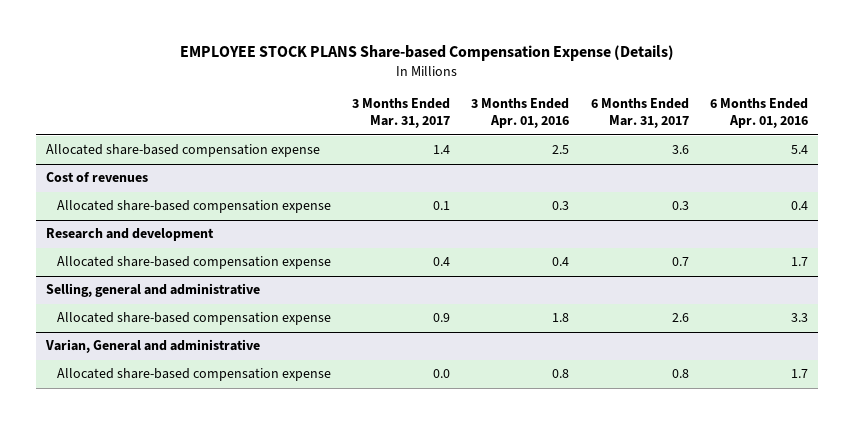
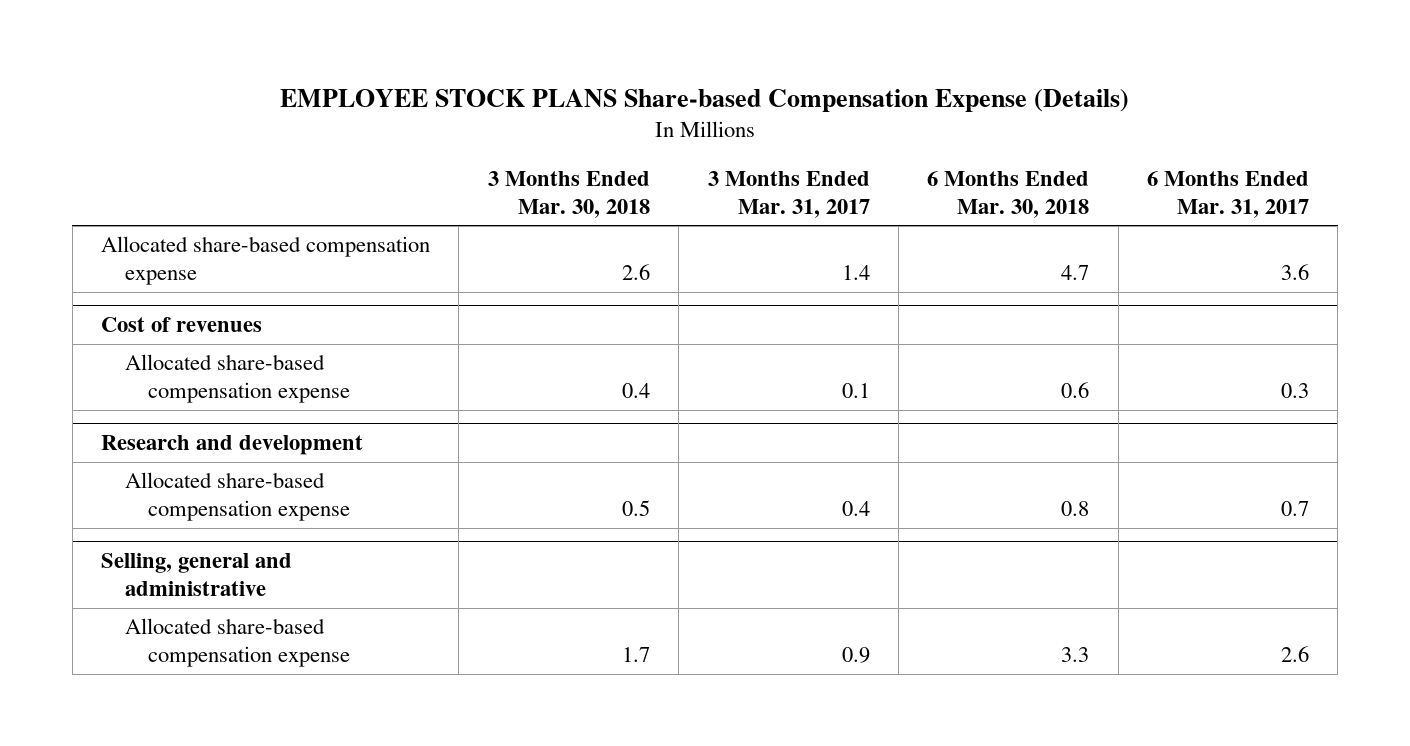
- | 3 Months Ended Mar. 31, 2017 | 3 Months Ended Apr. 01, 2016 | 6 Months Ended Mar. 31, 2017 | 6 Months Ended Apr. 01, 2016
+ | 3 Months Ended Mar. 30, 2018 | 3 Months Ended Mar. 31, 2017 | 6 Months Ended Mar. 30, 2018 | 6 Months Ended Mar. 31, 2017
- Varian, General and administrative
- Allocated share-based compensation expense | 0.0 | 0.8 | 0.8 | 1.7

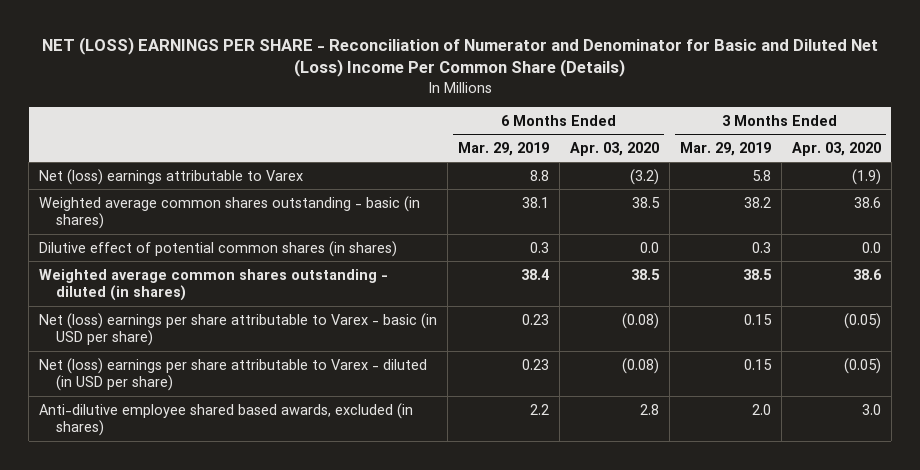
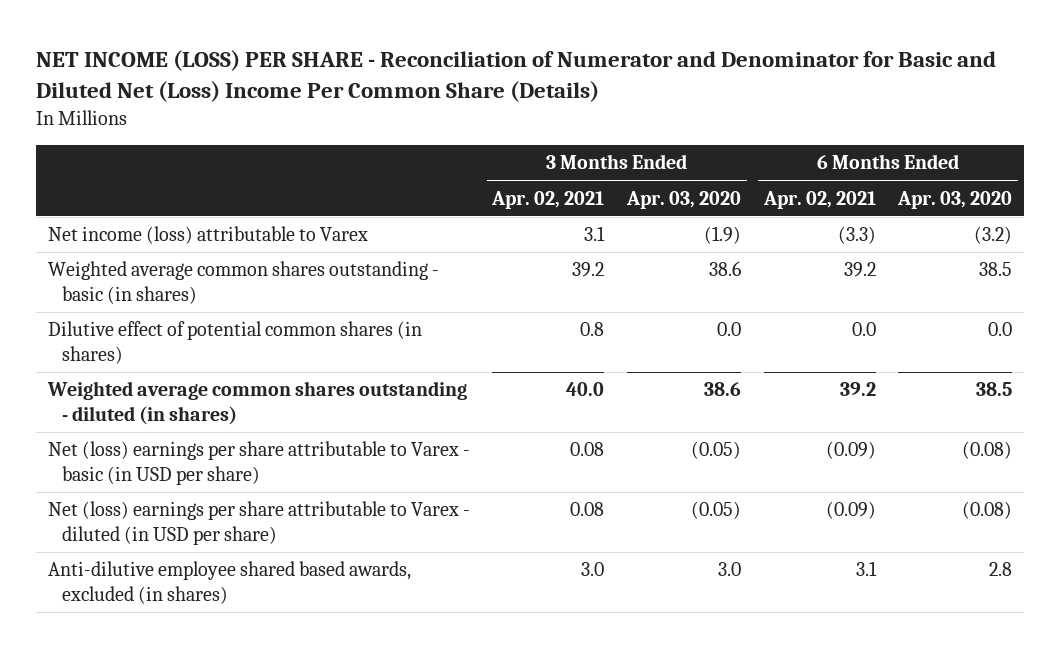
- NET (LOSS) EARNINGS PER SHARE - Reconciliation of Numerator and Denominator for Basic and Diluted Net (Loss) Income Per Common Share (Details)
+ NET INCOME (LOSS) PER SHARE - Reconciliation of Numerator and Denominator for Basic and Diluted Net (Loss) Income Per Common Share (Details)
- | 6 Months Ended Mar. 29, 2019 | 6 Months Ended Apr. 03, 2020 | 3 Months Ended Mar. 29, 2019 | 3 Months Ended Apr. 03, 2020
+ | 3 Months Ended Apr. 02, 2021 | 3 Months Ended Apr. 03, 2020 | 6 Months Ended Apr. 02, 2021 | 6 Months Ended Apr. 03, 2020
- Net (loss) earnings attributable to Varex | 8.8 | (3.2) | 5.8 | (1.9)
+ Net income (loss) attributable to Varex | 3.1 | (1.9) | (3.3) | (3.2)

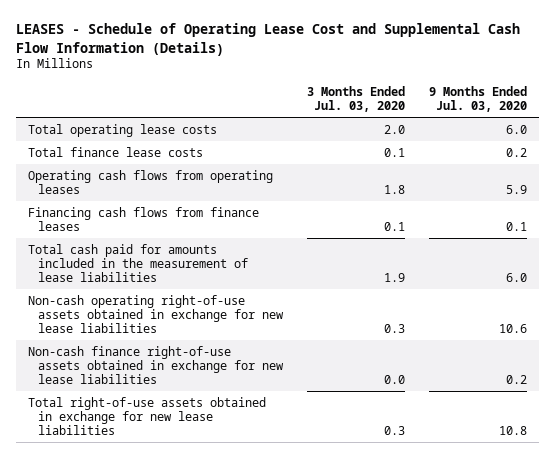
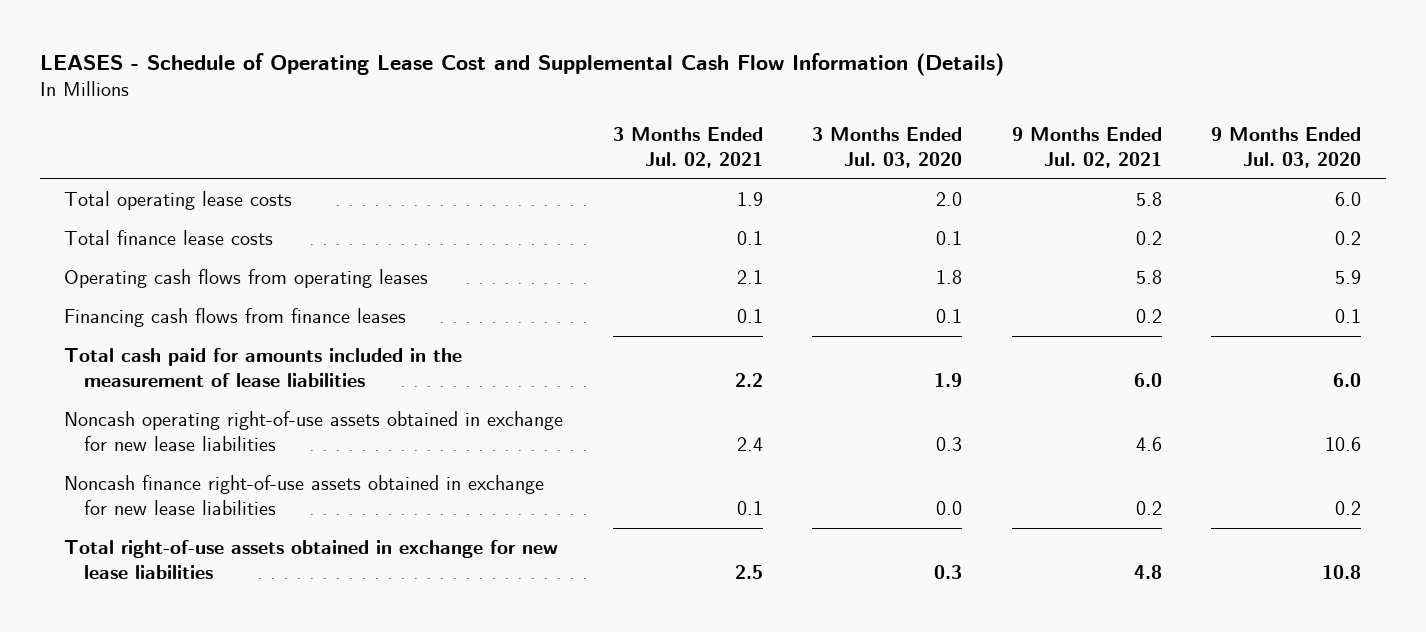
- | 3 Months Ended Jul. 03, 2020 | 9 Months Ended Jul. 03, 2020
+ | 3 Months Ended Jul. 02, 2021 | 3 Months Ended Jul. 03, 2020 | 9 Months Ended Jul. 02, 2021 | 9 Months Ended Jul. 03, 2020
- Non-cash operating right-of-use assets obtained in exchange for new lease liabilities | 0.3 | 10.6
- Non-cash finance right-of-use assets obtained in exchange for new lease liabilities | 0.0 | 0.2
+ Noncash operating right-of-use assets obtained in exchange for new lease liabilities | 2.4 | 0.3 | 4.6 | 10.6
+ Noncash finance right-of-use assets obtained in exchange for new lease liabilities | 0.1 | 0.0 | 0.2 | 0.2

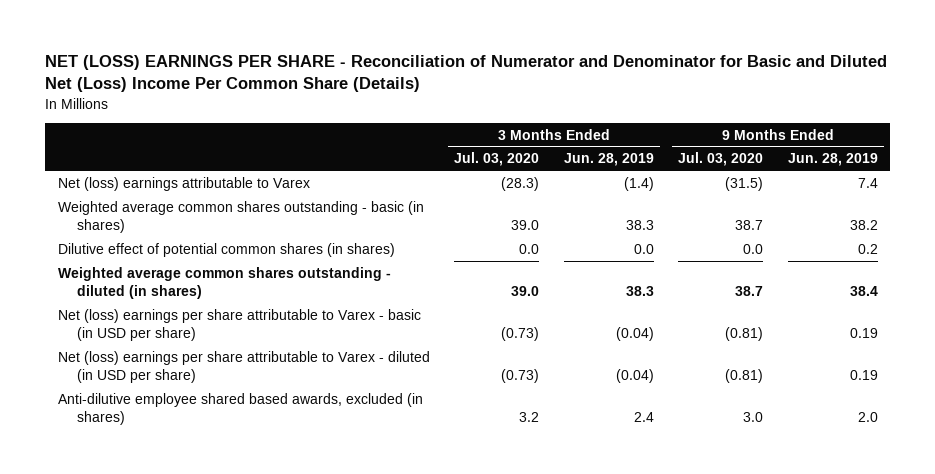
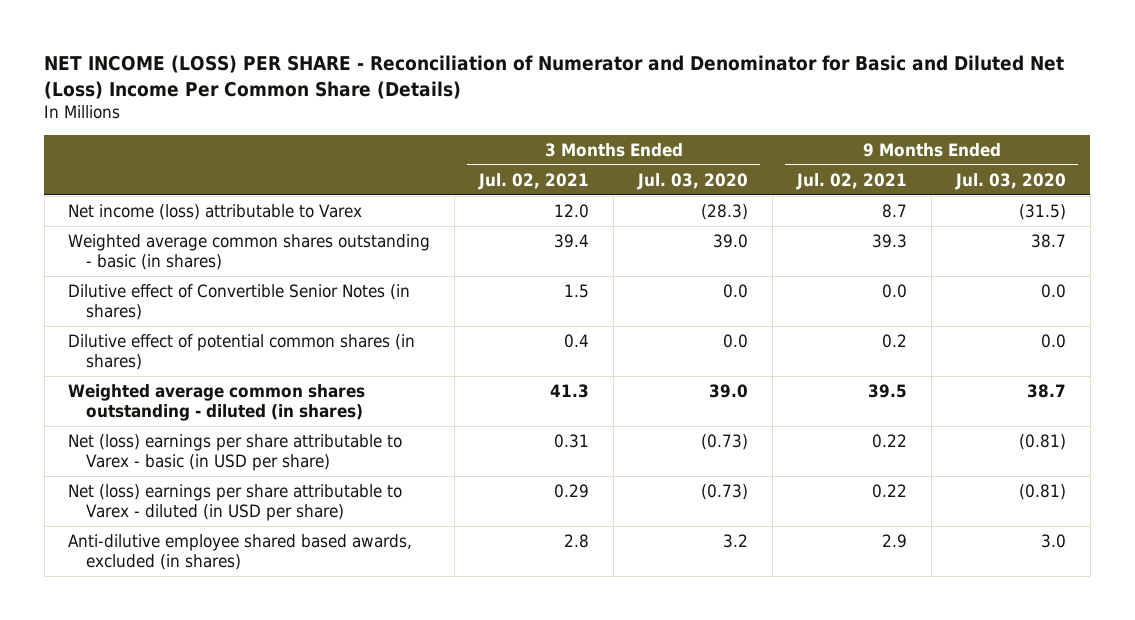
- NET (LOSS) EARNINGS PER SHARE - Reconciliation of Numerator and Denominator for Basic and Diluted Net (Loss) Income Per Common Share (Details)
+ NET INCOME (LOSS) PER SHARE - Reconciliation of Numerator and Denominator for Basic and Diluted Net (Loss) Income Per Common Share (Details)
- | 3 Months Ended Jul. 03, 2020 | 3 Months Ended Jun. 28, 2019 | 9 Months Ended Jul. 03, 2020 | 9 Months Ended Jun. 28, 2019
+ | 3 Months Ended Jul. 02, 2021 | 3 Months Ended Jul. 03, 2020 | 9 Months Ended Jul. 02, 2021 | 9 Months Ended Jul. 03, 2020
- Net (loss) earnings attributable to Varex | (28.3) | (1.4) | (31.5) | 7.4
+ Net income (loss) attributable to Varex | 12.0 | (28.3) | 8.7 | (31.5)
+ Dilutive effect of Convertible Senior Notes (in shares) | 1.5 | 0.0 | 0.0 | 0.0

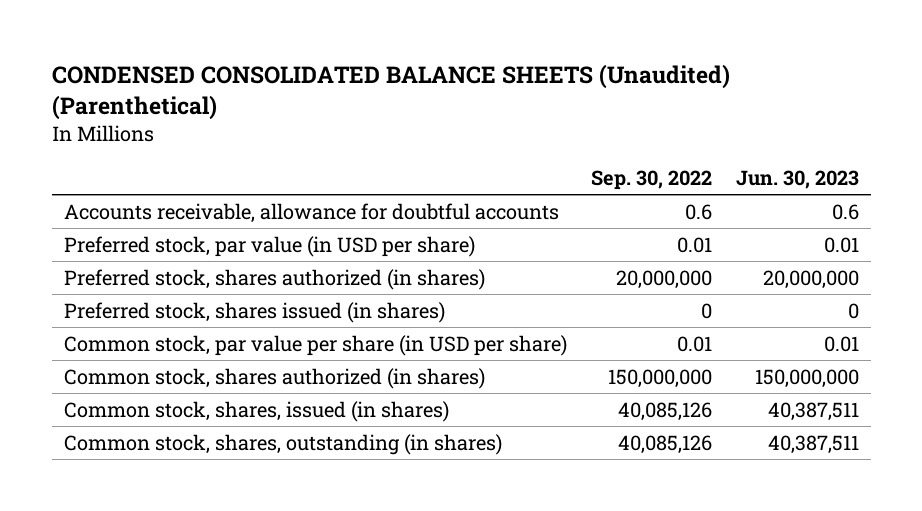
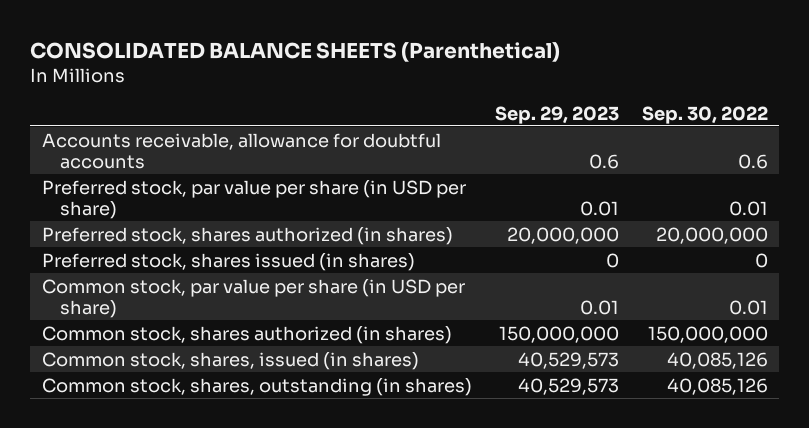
- CONDENSED CONSOLIDATED BALANCE SHEETS (Unaudited) (Parenthetical)
+ CONSOLIDATED BALANCE SHEETS (Parenthetical)
- | Sep. 30, 2022 | Jun. 30, 2023
+ | Sep. 29, 2023 | Sep. 30, 2022
- Preferred stock, par value (in USD per share) | 0.01 | 0.01
+ Preferred stock, par value per share (in USD per share) | 0.01 | 0.01

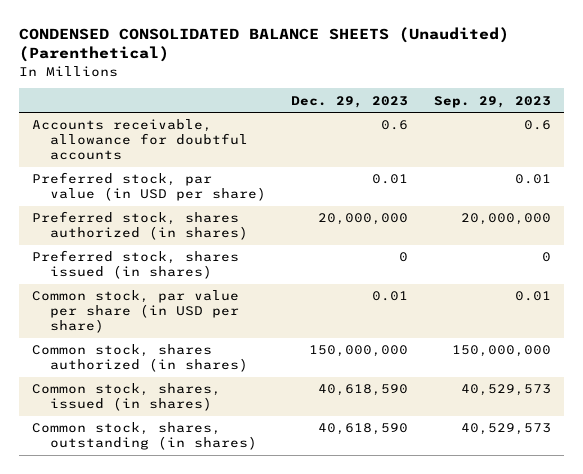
- CONSOLIDATED BALANCE SHEETS (Parenthetical)
+ CONDENSED CONSOLIDATED BALANCE SHEETS (Unaudited) (Parenthetical)
- | Sep. 29, 2023 | Sep. 30, 2022
+ | Dec. 29, 2023 | Sep. 29, 2023
- Preferred stock, par value per share (in USD per share) | 0.01 | 0.01
+ Preferred stock, par value (in USD per share) | 0.01 | 0.01

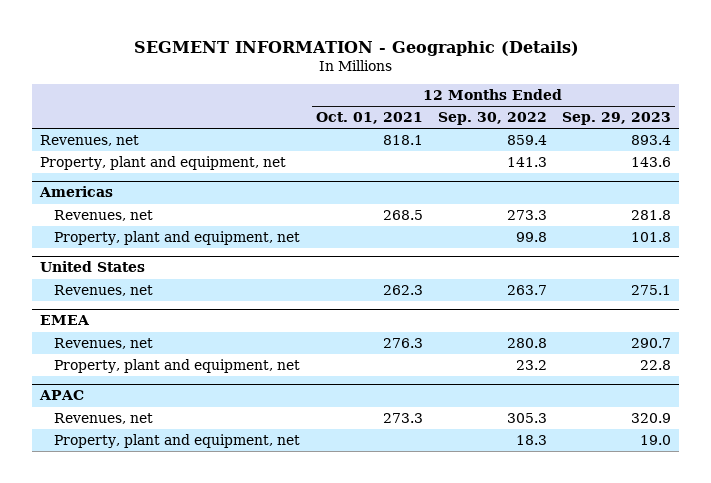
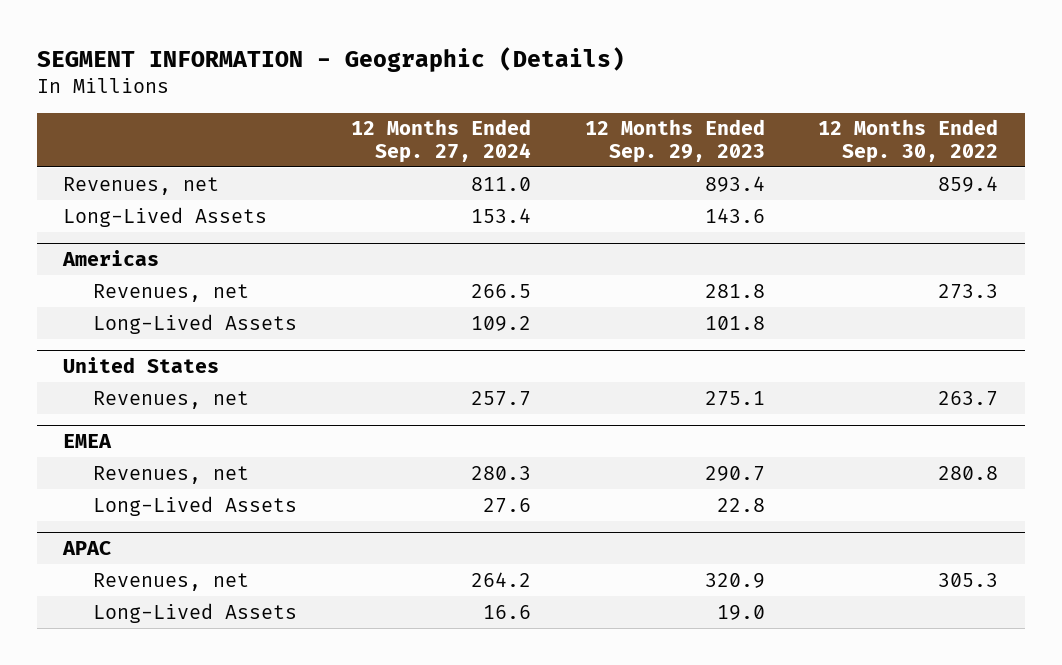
- | 12 Months Ended Oct. 01, 2021 | 12 Months Ended Sep. 30, 2022 | 12 Months Ended Sep. 29, 2023
+ | 12 Months Ended Sep. 27, 2024 | 12 Months Ended Sep. 29, 2023 | 12 Months Ended Sep. 30, 2022
- Property, plant and equipment, net | | 141.3 | 143.6
+ Long-Lived Assets | 153.4 | 143.6 |
@ Americas
- Property, plant and equipment, net | | 99.8 | 101.8
+ Long-Lived Assets | 109.2 | 101.8 |
@ EMEA
- Property, plant and equipment, net | | 23.2 | 22.8
+ Long-Lived Assets | 27.6 | 22.8 |
@ APAC
- Property, plant and equipment, net | | 18.3 | 19.0
+ Long-Lived Assets | 16.6 | 19.0 |

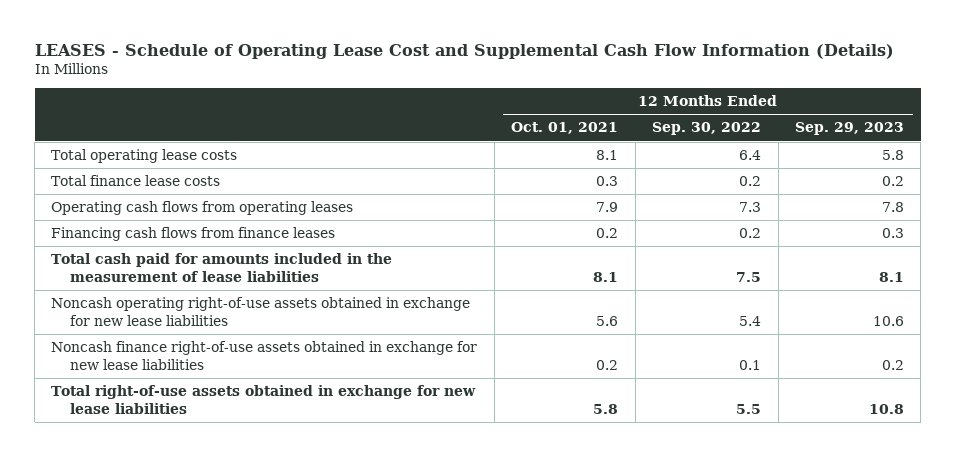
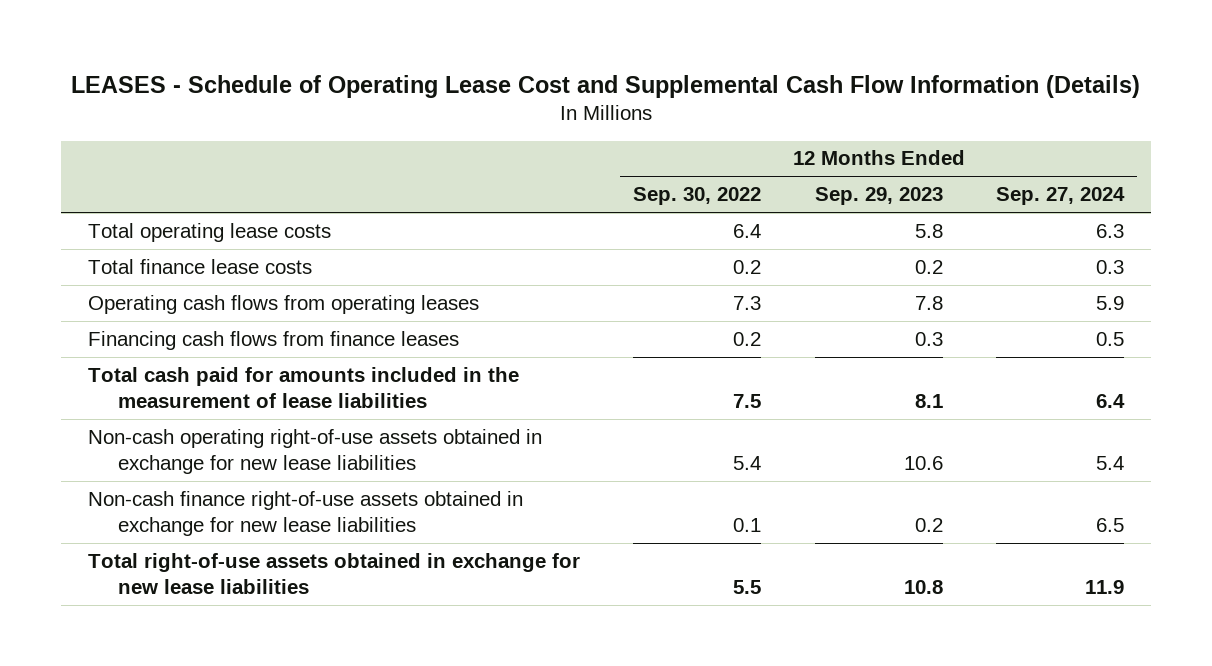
- | 12 Months Ended Oct. 01, 2021 | 12 Months Ended Sep. 30, 2022 | 12 Months Ended Sep. 29, 2023
+ | 12 Months Ended Sep. 30, 2022 | 12 Months Ended Sep. 29, 2023 | 12 Months Ended Sep. 27, 2024
- Noncash operating right-of-use assets obtained in exchange for new lease liabilities | 5.6 | 5.4 | 10.6
- Noncash finance right-of-use assets obtained in exchange for new lease liabilities | 0.2 | 0.1 | 0.2
+ Non-cash operating right-of-use assets obtained in exchange for new lease liabilities | 5.4 | 10.6 | 5.4
+ Non-cash finance right-of-use assets obtained in exchange for new lease liabilities | 0.1 | 0.2 | 6.5

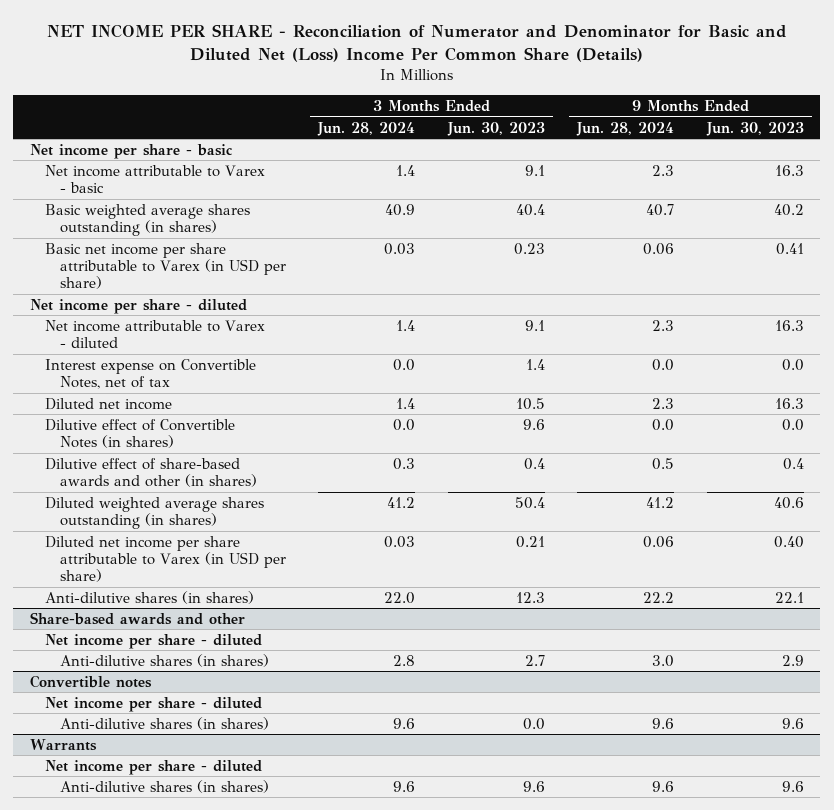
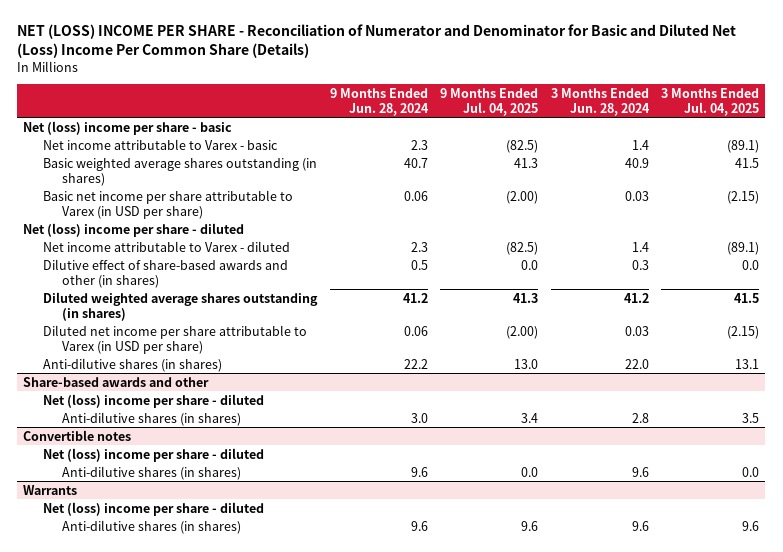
- NET INCOME PER SHARE - Reconciliation of Numerator and Denominator for Basic and Diluted Net (Loss) Income Per Common Share (Details)
+ NET (LOSS) INCOME PER SHARE - Reconciliation of Numerator and Denominator for Basic and Diluted Net (Loss) Income Per Common Share (Details)
- | 3 Months Ended Jun. 28, 2024 | 3 Months Ended Jun. 30, 2023 | 9 Months Ended Jun. 28, 2024 | 9 Months Ended Jun. 30, 2023
+ | 9 Months Ended Jun. 28, 2024 | 9 Months Ended Jul. 04, 2025 | 3 Months Ended Jun. 28, 2024 | 3 Months Ended Jul. 04, 2025
- Net income per share - basic
+ Net (loss) income per share - basic
- Net income per share - diluted
+ Net (loss) income per share - diluted
- Interest expense on Convertible Notes, net of tax | 0.0 | 1.4 | 0.0 | 0.0
- Diluted net income | 1.4 | 10.5 | 2.3 | 16.3
- Dilutive effect of Convertible Notes (in shares) | 0.0 | 9.6 | 0.0 | 0.0
@ Share-based awards and other
- Net income per share - diluted
+ Net (loss) income per share - diluted
@ Convertible notes
- Net income per share - diluted
+ Net (loss) income per share - diluted
@ Warrants
- Net income per share - diluted
+ Net (loss) income per share - diluted

